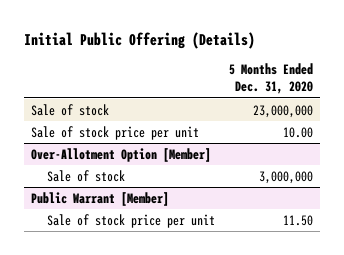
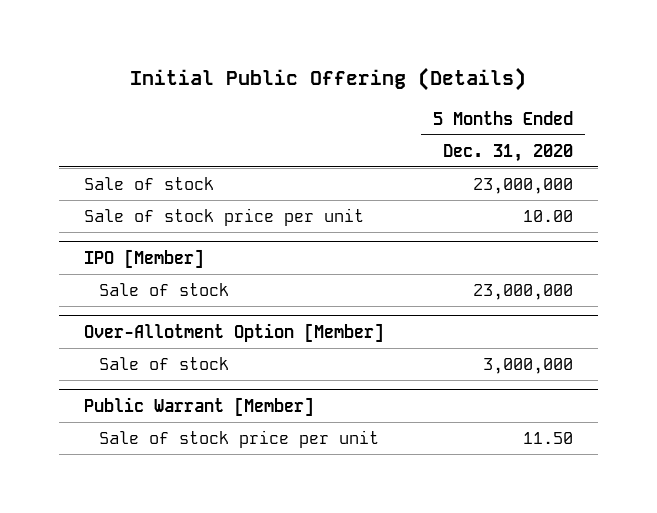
+ IPO [Member]
+ Sale of stock | 23,000,000

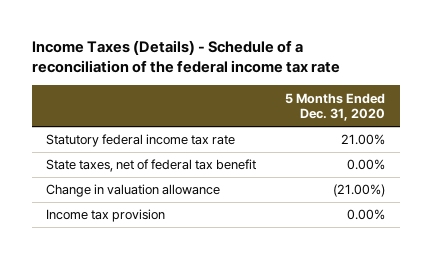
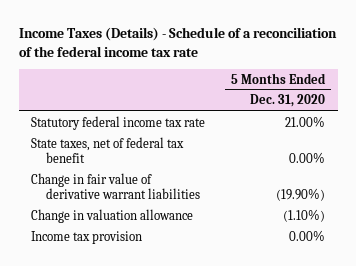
- Change in valuation allowance | (21.00%)
+ Change in fair value of derivative warrant liabilities | (19.90%)
+ Change in valuation allowance | (1.10%)

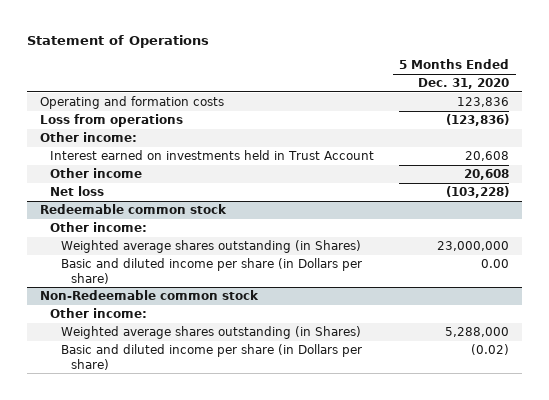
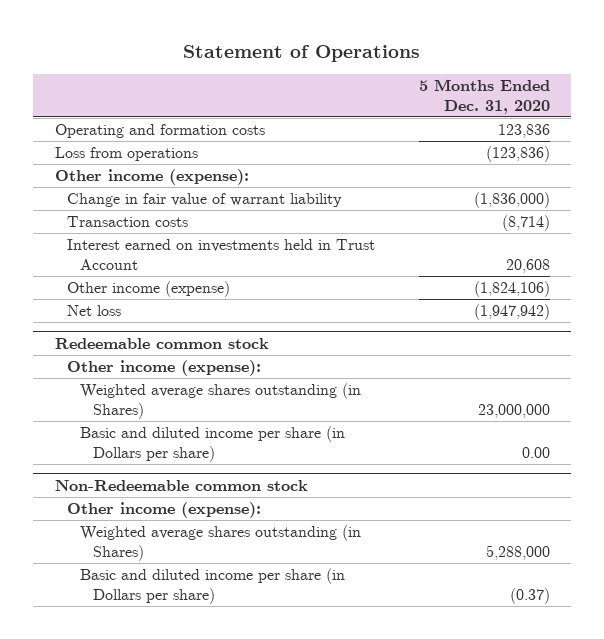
- Other income:
+ Other income (expense):
+ Change in fair value of warrant liability | (1,836,000)
+ Transaction costs | (8,714)
- Other income | 20,608
- Net loss | (103,228)
+ Other income (expense) | (1,824,106)
+ Net loss | (1,947,942)
@ Redeemable common stock
- Other income:
+ Other income (expense):
@ Non-Redeemable common stock
- Other income:
+ Other income (expense):
- Basic and diluted income per share (in Dollars per share) | (0.02)
+ Basic and diluted income per share (in Dollars per share) | (0.37)

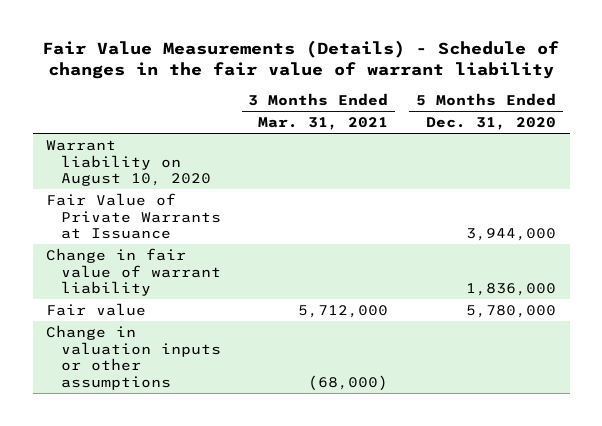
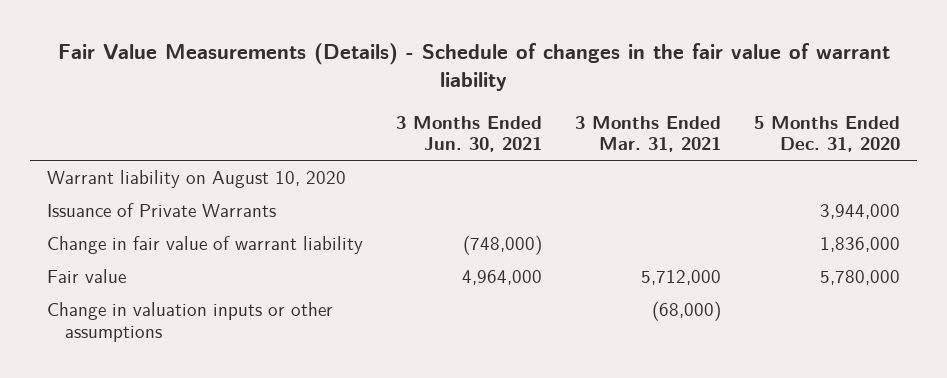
- | 3 Months Ended Mar. 31, 2021 | 5 Months Ended Dec. 31, 2020
+ | 3 Months Ended Jun. 30, 2021 | 3 Months Ended Mar. 31, 2021 | 5 Months Ended Dec. 31, 2020
- Fair Value of Private Warrants at Issuance | | 3,944,000
+ Issuance of Private Warrants | | | 3,944,000

